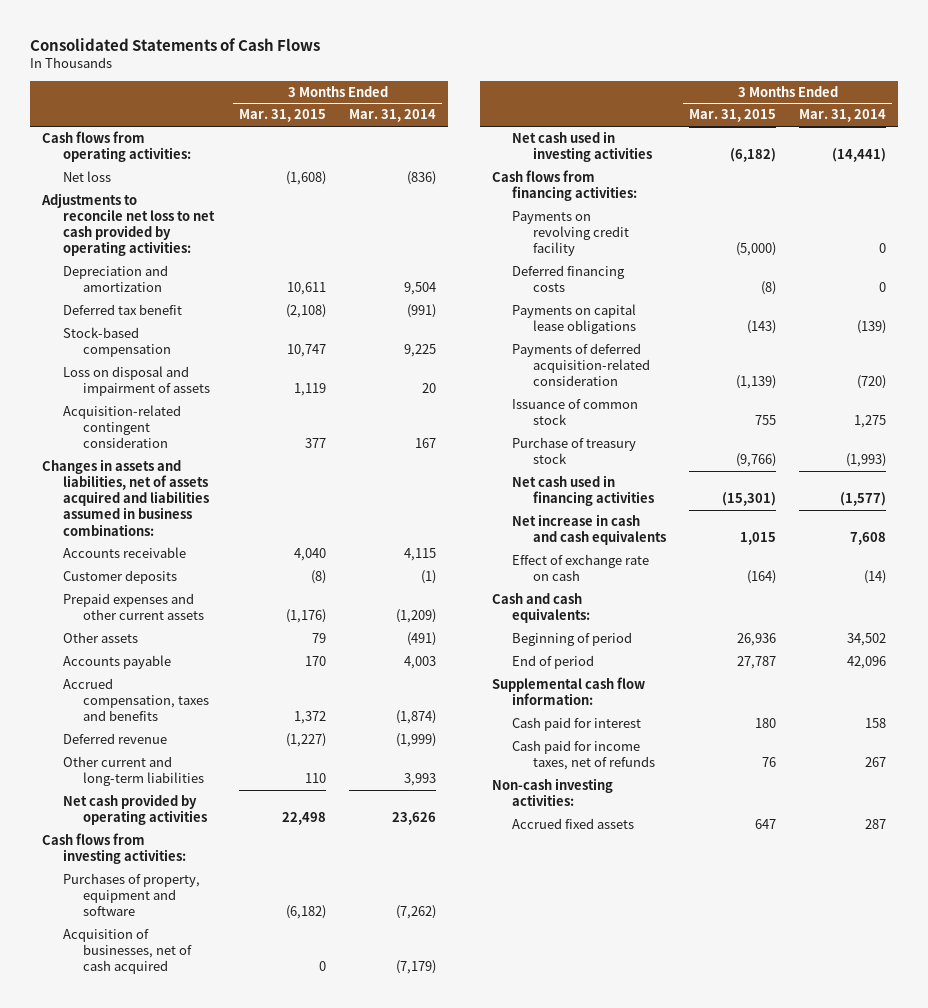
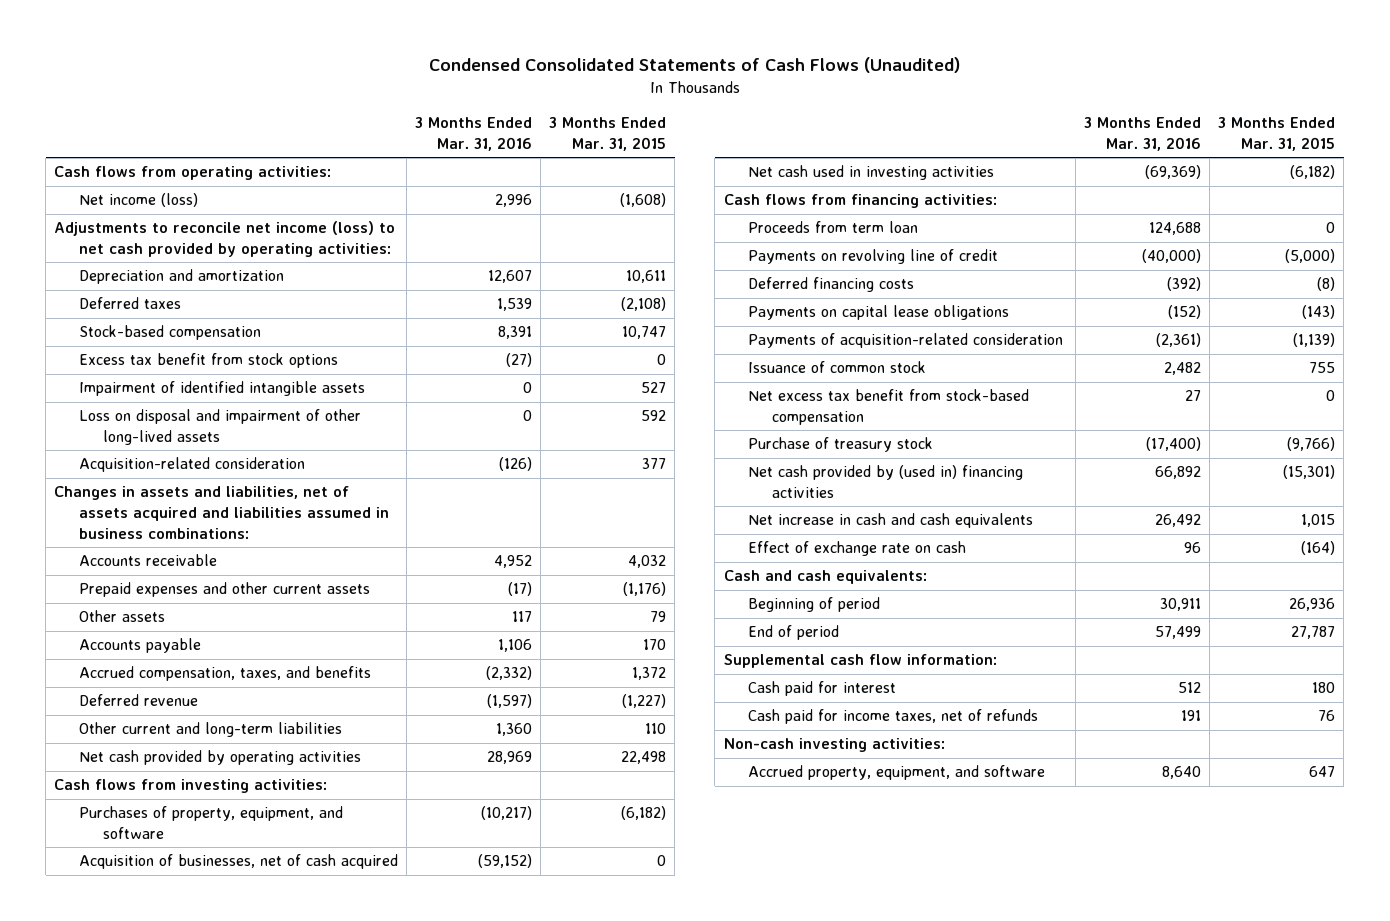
- Consolidated Statements of Cash Flows
+ Condensed Consolidated Statements of Cash Flows (Unaudited)
- | 3 Months Ended Mar. 31, 2015 | 3 Months Ended Mar. 31, 2014
+ | 3 Months Ended Mar. 31, 2016 | 3 Months Ended Mar. 31, 2015
- Net loss | (1,608) | (836)
- Adjustments to reconcile net loss to net cash provided by operating activities:
+ Net income (loss) | 2,996 | (1,608)
+ Adjustments to reconcile net income (loss) to net cash provided by operating activities:
- Deferred tax benefit | (2,108) | (991)
+ Deferred taxes | 1,539 | (2,108)
- Loss on disposal and impairment of assets | 1,119 | 20
- Acquisition-related contingent consideration | 377 | 167
+ Excess tax benefit from stock options | (27) | 0
+ Impairment of identified intangible assets | 0 | 527
+ Loss on disposal and impairment of other long-lived assets | 0 | 592
+ Acquisition-related consideration | (126) | 377
- Accounts receivable | 4,040 | 4,115
- Customer deposits | (8) | (1)
+ Accounts receivable | 4,952 | 4,032
- Accrued compensation, taxes and benefits | 1,372 | (1,874)
+ Accrued compensation, taxes, and benefits | (2,332) | 1,372
- Purchases of property, equipment and software | (6,182) | (7,262)
+ Purchases of property, equipment, and software | (10,217) | (6,182)
- Payments on revolving credit facility | (5,000) | 0
+ Proceeds from term loan | 124,688 | 0
+ Payments on revolving line of credit | (40,000) | (5,000)
- Payments of deferred acquisition-related consideration | (1,139) | (720)
+ Payments of acquisition-related consideration | (2,361) | (1,139)
+ Net excess tax benefit from stock-based compensation | 27 | 0
- Net cash used in financing activities | (15,301) | (1,577)
+ Net cash provided by (used in) financing activities | 66,892 | (15,301)
- Accrued fixed assets | 647 | 287
+ Accrued property, equipment, and software | 8,640 | 647

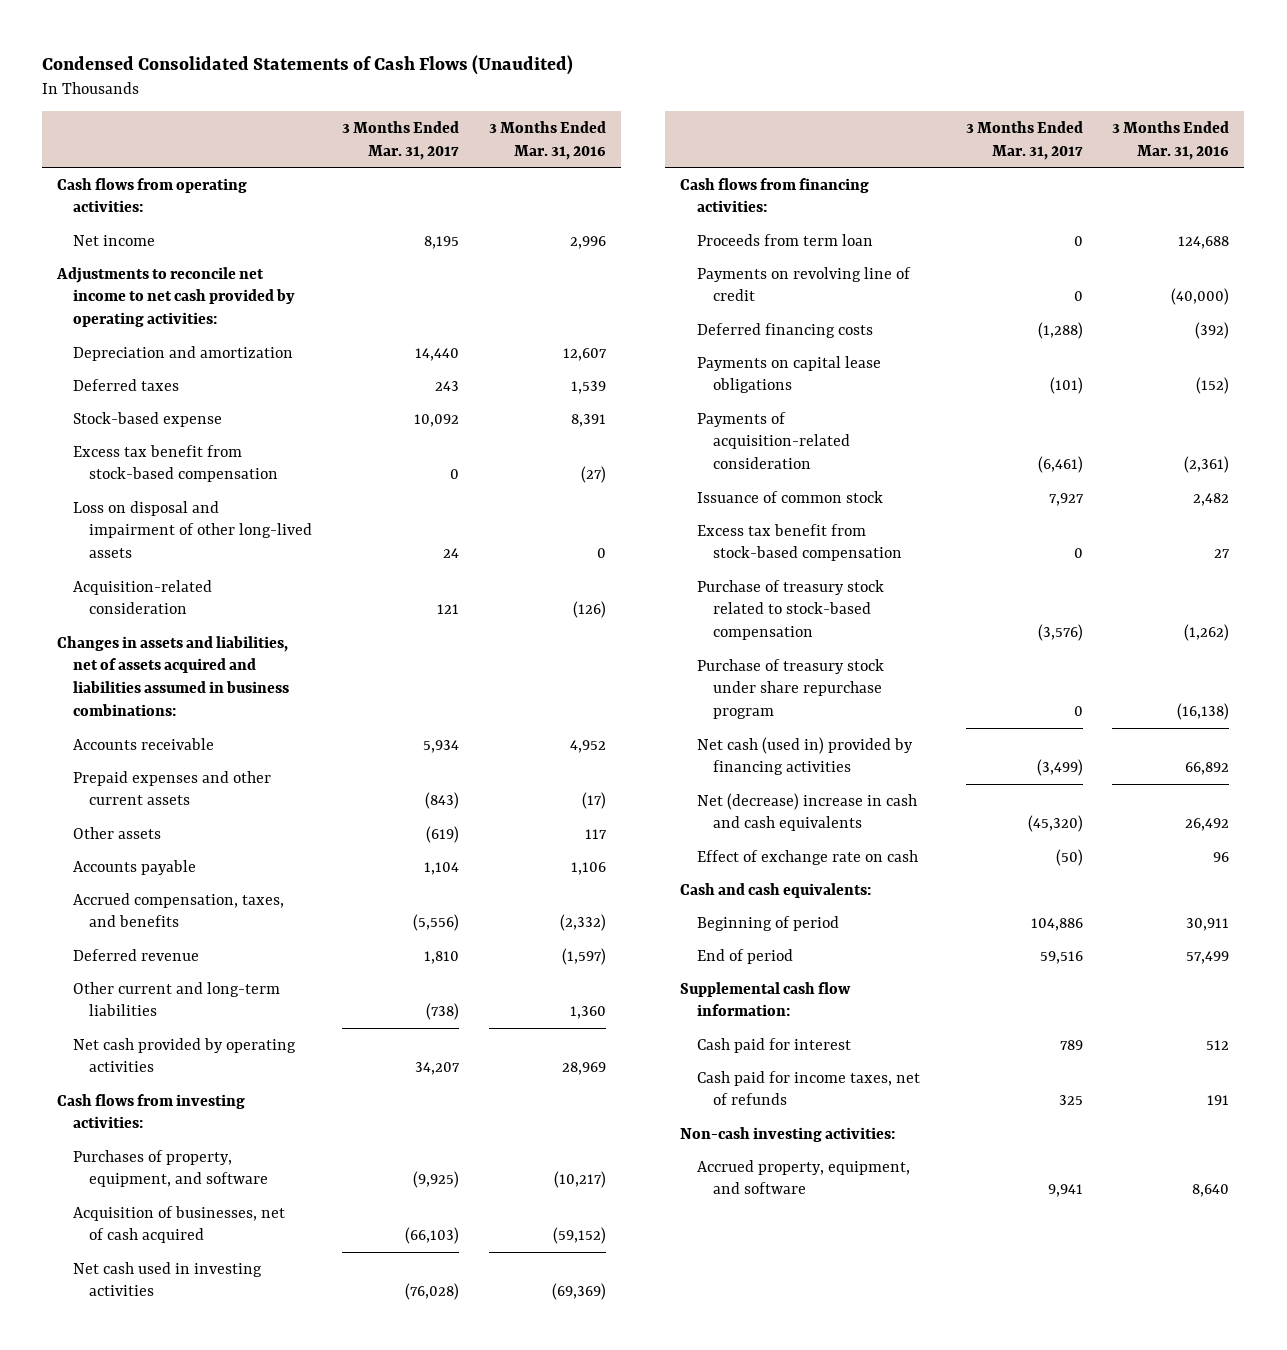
- | 3 Months Ended Mar. 31, 2016 | 3 Months Ended Mar. 31, 2015
+ | 3 Months Ended Mar. 31, 2017 | 3 Months Ended Mar. 31, 2016
- Net income (loss) | 2,996 | (1,608)
- Adjustments to reconcile net income (loss) to net cash provided by operating activities:
+ Net income | 8,195 | 2,996
+ Adjustments to reconcile net income to net cash provided by operating activities:
- Stock-based compensation | 8,391 | 10,747
- Excess tax benefit from stock options | (27) | 0
- Impairment of identified intangible assets | 0 | 527
+ Stock-based expense | 10,092 | 8,391
+ Excess tax benefit from stock-based compensation | 0 | (27)
- Net excess tax benefit from stock-based compensation | 27 | 0
- Purchase of treasury stock | (17,400) | (9,766)
- Net cash provided by (used in) financing activities | 66,892 | (15,301)
- Net increase in cash and cash equivalents | 26,492 | 1,015
+ Excess tax benefit from stock-based compensation | 0 | 27
+ Purchase of treasury stock related to stock-based compensation | (3,576) | (1,262)
+ Purchase of treasury stock under share repurchase program | 0 | (16,138)
+ Net cash (used in) provided by financing activities | (3,499) | 66,892
+ Net (decrease) increase in cash and cash equivalents | (45,320) | 26,492

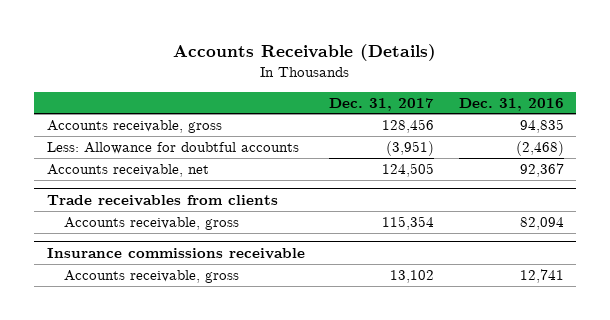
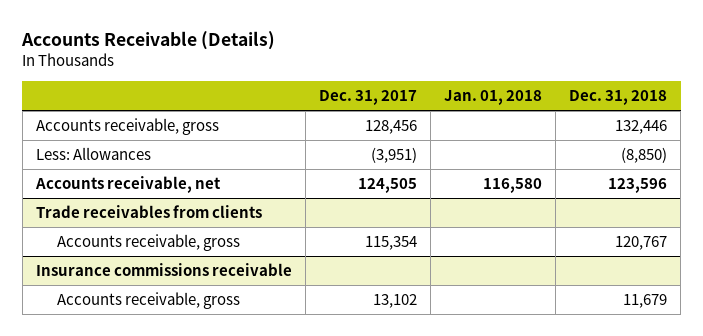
- | Dec. 31, 2017 | Dec. 31, 2016
+ | Dec. 31, 2017 | Jan. 01, 2018 | Dec. 31, 2018
- Less: Allowance for doubtful accounts | (3,951) | (2,468)
+ Less: Allowances | (3,951) | | (8,850)

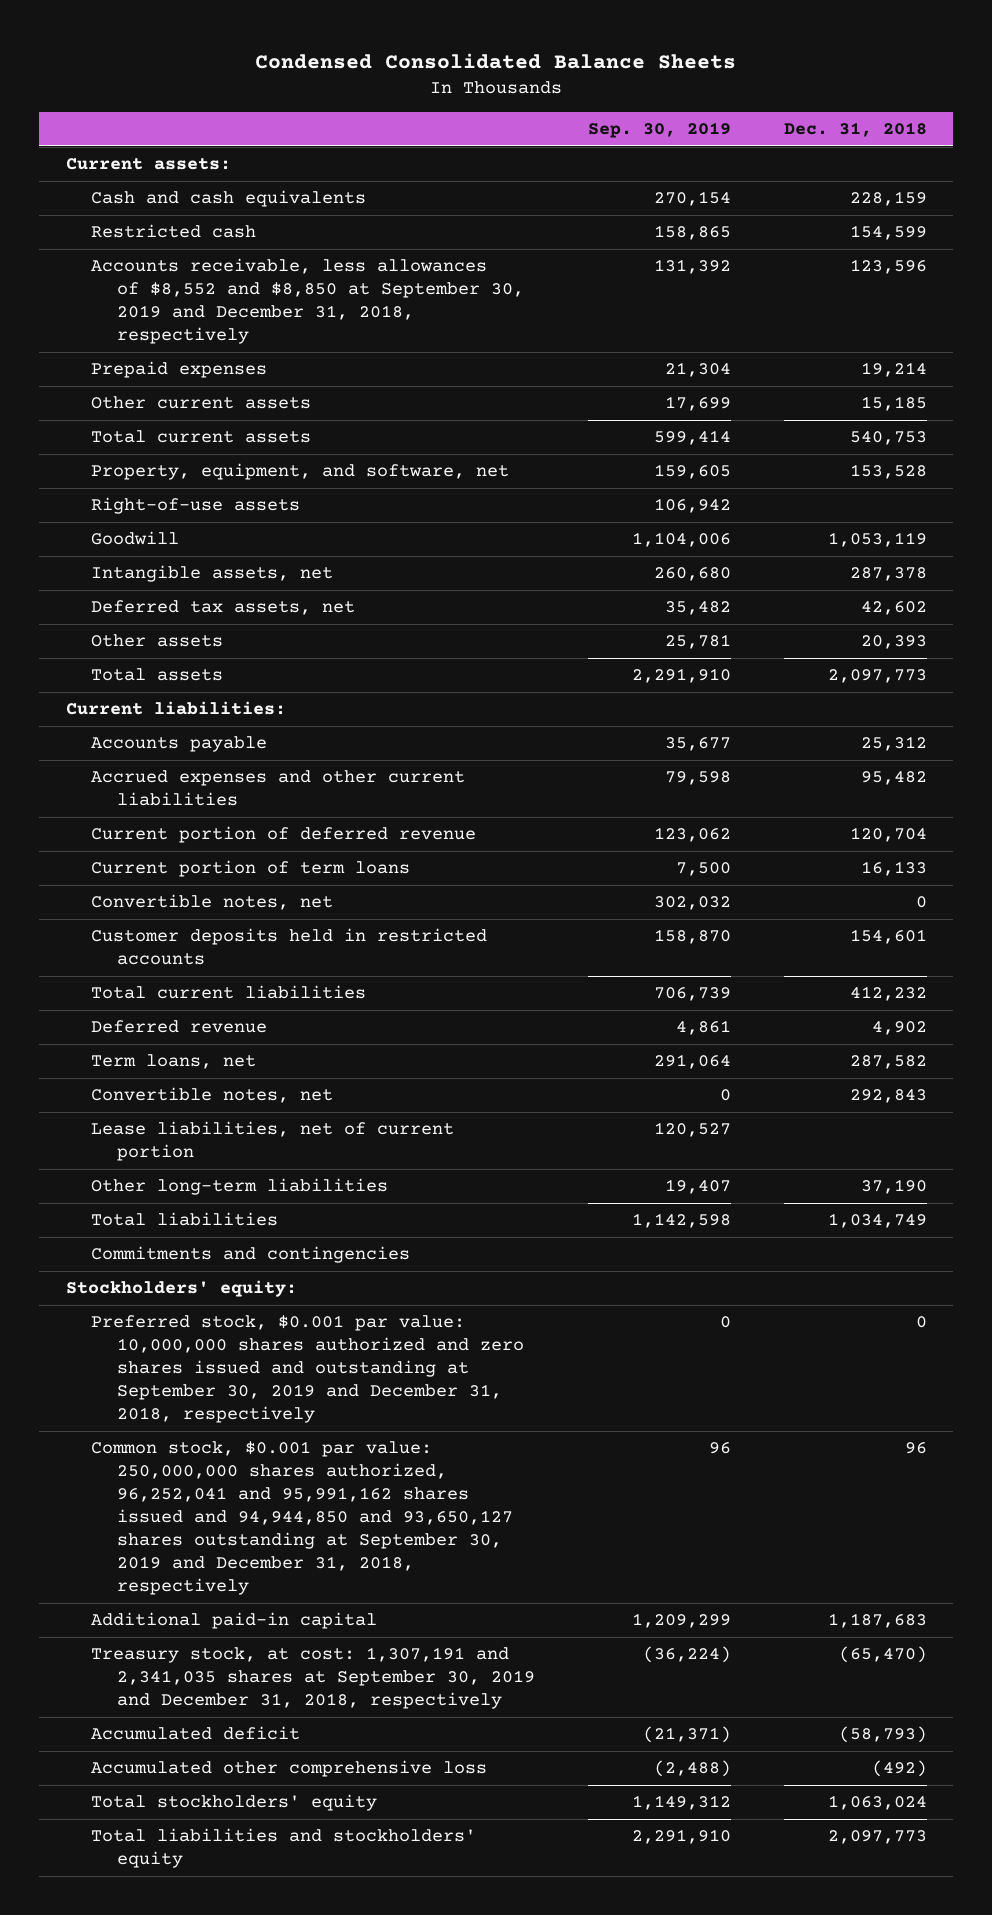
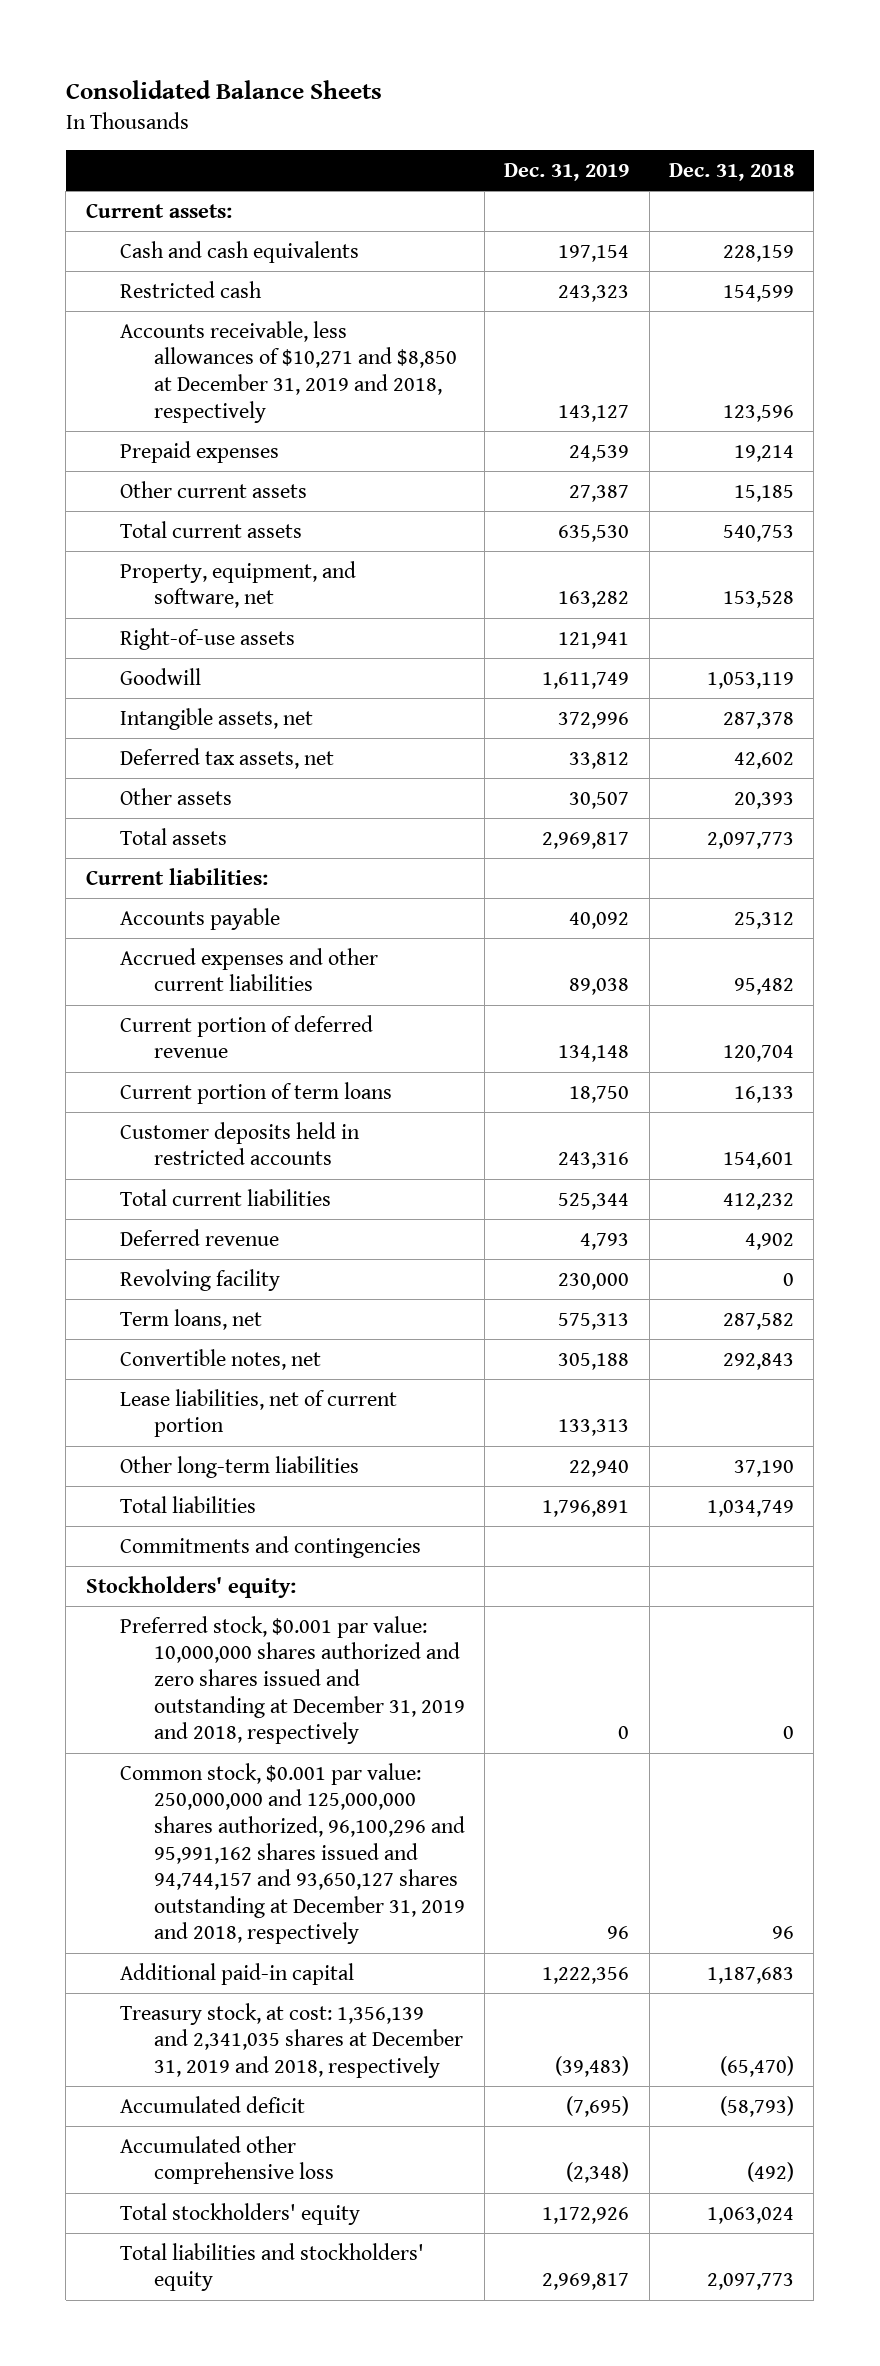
- Condensed Consolidated Balance Sheets
+ Consolidated Balance Sheets
- | Sep. 30, 2019 | Dec. 31, 2018
+ | Dec. 31, 2019 | Dec. 31, 2018
- Accounts receivable, less allowances of $8,552 and $8,850 at September 30, 2019 and December 31, 2018, respectively | 131,392 | 123,596
+ Accounts receivable, less allowances of $10,271 and $8,850 at December 31, 2019 and 2018, respectively | 143,127 | 123,596
- Convertible notes, net | 302,032 | 0
+ Revolving facility | 230,000 | 0
- Preferred stock, $0.001 par value: 10,000,000 shares authorized and zero shares issued and outstanding at September 30, 2019 and December 31, 2018, respectively | 0 | 0
- Common stock, $0.001 par value: 250,000,000 shares authorized, 96,252,041 and 95,991,162 shares issued and 94,944,850 and 93,650,127 shares outstanding at September 30, 2019 and December 31, 2018, respectively | 96 | 96
+ Preferred stock, $0.001 par value: 10,000,000 shares authorized and zero shares issued and outstanding at December 31, 2019 and 2018, respectively | 0 | 0
+ Common stock, $0.001 par value: 250,000,000 and 125,000,000 shares authorized, 96,100,296 and 95,991,162 shares issued and 94,744,157 and 93,650,127 shares outstanding at December 31, 2019 and 2018, respectively | 96 | 96
- Treasury stock, at cost: 1,307,191 and 2,341,035 shares at September 30, 2019 and December 31, 2018, respectively | (36,224) | (65,470)
+ Treasury stock, at cost: 1,356,139 and 2,341,035 shares at December 31, 2019 and 2018, respectively | (39,483) | (65,470)

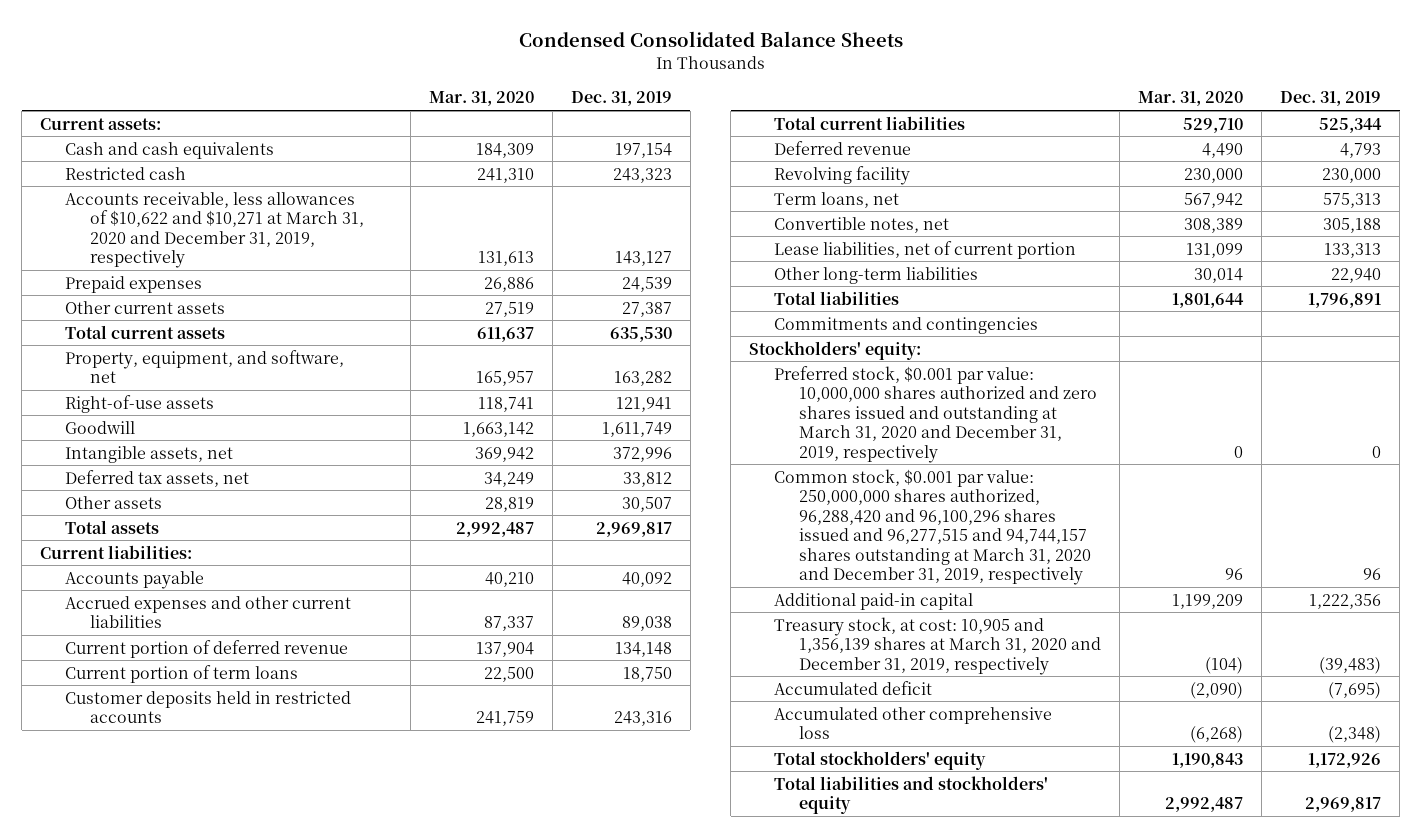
- Consolidated Balance Sheets
+ Condensed Consolidated Balance Sheets
- | Dec. 31, 2019 | Dec. 31, 2018
+ | Mar. 31, 2020 | Dec. 31, 2019
- Accounts receivable, less allowances of $10,271 and $8,850 at December 31, 2019 and 2018, respectively | 143,127 | 123,596
+ Accounts receivable, less allowances of $10,622 and $10,271 at March 31, 2020 and December 31, 2019, respectively | 131,613 | 143,127
- Preferred stock, $0.001 par value: 10,000,000 shares authorized and zero shares issued and outstanding at December 31, 2019 and 2018, respectively | 0 | 0
- Common stock, $0.001 par value: 250,000,000 and 125,000,000 shares authorized, 96,100,296 and 95,991,162 shares issued and 94,744,157 and 93,650,127 shares outstanding at December 31, 2019 and 2018, respectively | 96 | 96
+ Preferred stock, $0.001 par value: 10,000,000 shares authorized and zero shares issued and outstanding at March 31, 2020 and December 31, 2019, respectively | 0 | 0
+ Common stock, $0.001 par value: 250,000,000 shares authorized, 96,288,420 and 96,100,296 shares issued and 96,277,515 and 94,744,157 shares outstanding at March 31, 2020 and December 31, 2019, respectively | 96 | 96
- Treasury stock, at cost: 1,356,139 and 2,341,035 shares at December 31, 2019 and 2018, respectively | (39,483) | (65,470)
+ Treasury stock, at cost: 10,905 and 1,356,139 shares at March 31, 2020 and December 31, 2019, respectively | (104) | (39,483)

